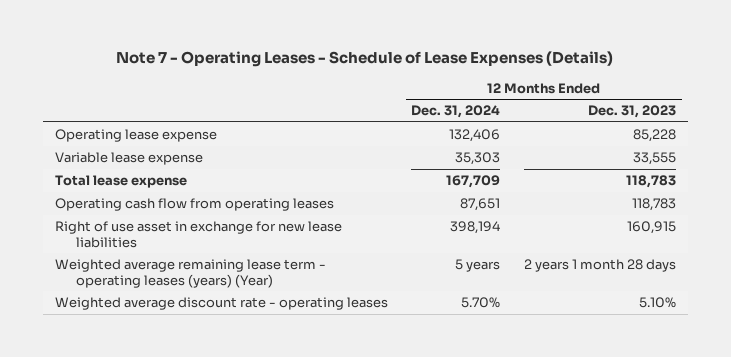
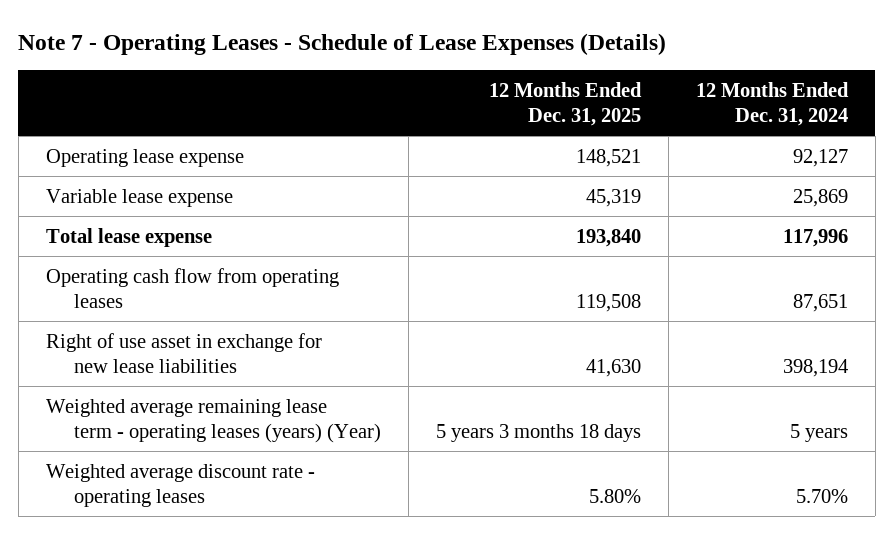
- | 12 Months Ended Dec. 31, 2024 | 12 Months Ended Dec. 31, 2023
+ | 12 Months Ended Dec. 31, 2025 | 12 Months Ended Dec. 31, 2024
- Operating lease expense | 132,406 | 85,228
- Variable lease expense | 35,303 | 33,555
- Total lease expense | 167,709 | 118,783
+ Operating lease expense | 148,521 | 92,127
+ Variable lease expense | 45,319 | 25,869
+ Total lease expense | 193,840 | 117,996

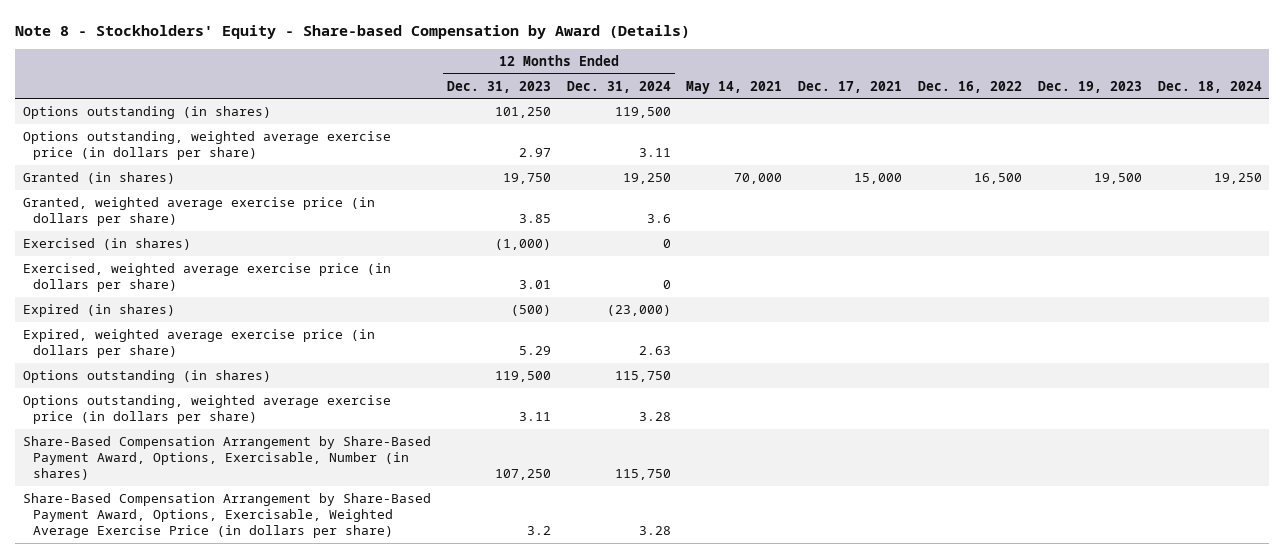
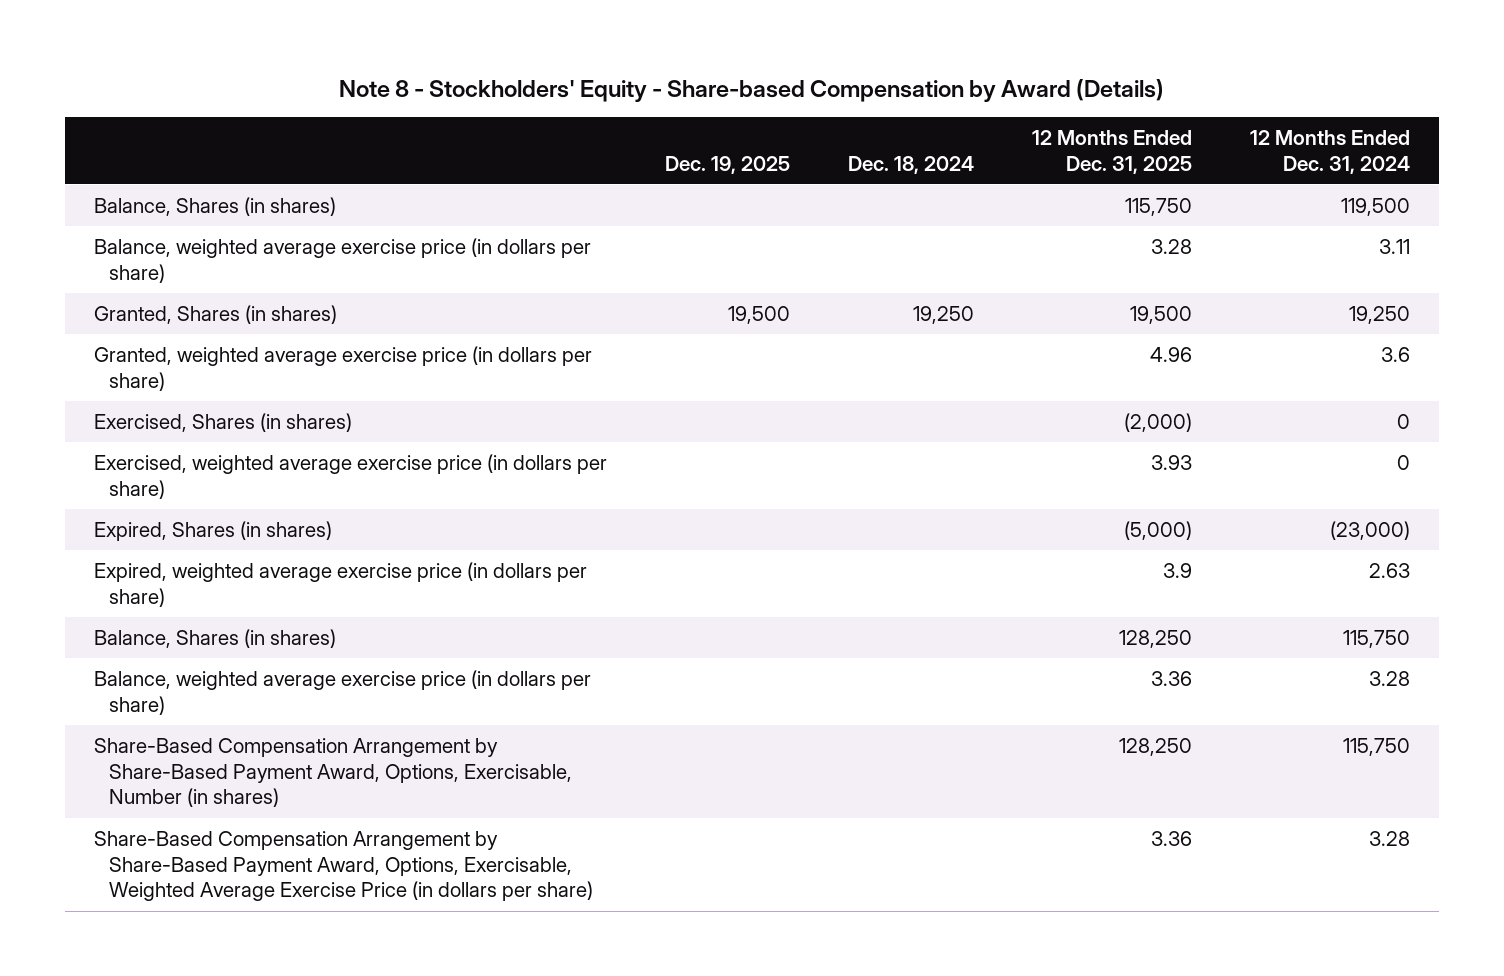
- | 12 Months Ended Dec. 31, 2023 | 12 Months Ended Dec. 31, 2024 | May 14, 2021 | Dec. 17, 2021 | Dec. 16, 2022 | Dec. 19, 2023 | Dec. 18, 2024
+ | Dec. 19, 2025 | Dec. 18, 2024 | 12 Months Ended Dec. 31, 2025 | 12 Months Ended Dec. 31, 2024
- Options outstanding (in shares) | 101,250 | 119,500 | | | | |
- Options outstanding, weighted average exercise price (in dollars per share) | 2.97 | 3.11 | | | | |
- Granted (in shares) | 19,750 | 19,250 | 70,000 | 15,000 | 16,500 | 19,500 | 19,250
+ Balance, Shares (in shares) | | | 115,750 | 119,500
+ Balance, weighted average exercise price (in dollars per share) | | | 3.28 | 3.11
+ Granted, Shares (in shares) | 19,500 | 19,250 | 19,500 | 19,250
- Exercised (in shares) | (1,000) | 0 | | | | |
+ Exercised, Shares (in shares) | | | (2,000) | 0
- Expired (in shares) | (500) | (23,000) | | | | |
+ Expired, Shares (in shares) | | | (5,000) | (23,000)
- Options outstanding (in shares) | 119,500 | 115,750 | | | | |
- Options outstanding, weighted average exercise price (in dollars per share) | 3.11 | 3.28 | | | | |
+ Balance, Shares (in shares) | | | 128,250 | 115,750
+ Balance, weighted average exercise price (in dollars per share) | | | 3.36 | 3.28

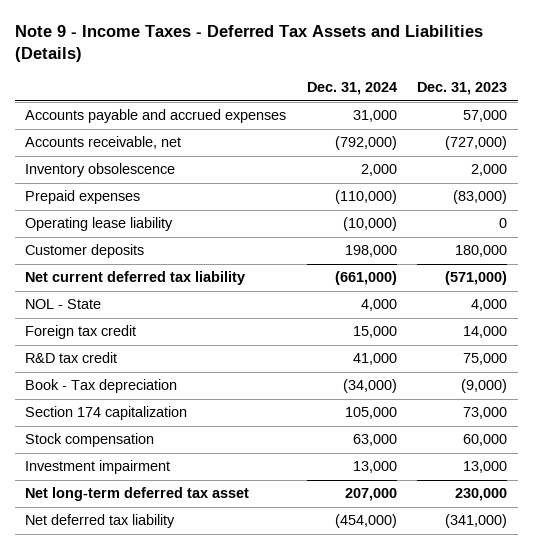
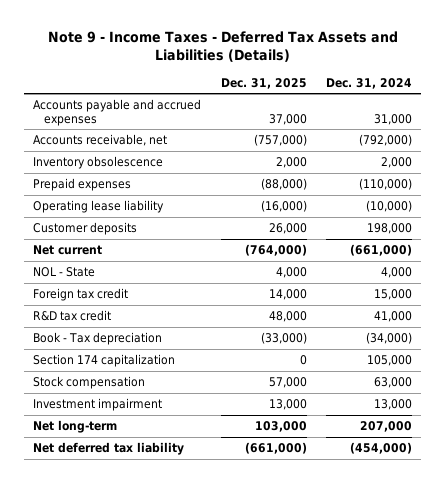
- | Dec. 31, 2024 | Dec. 31, 2023
+ | Dec. 31, 2025 | Dec. 31, 2024
- Net current deferred tax liability | (661,000) | (571,000)
+ Net current | (764,000) | (661,000)
- Net long-term deferred tax asset | 207,000 | 230,000
+ Net long-term | 103,000 | 207,000

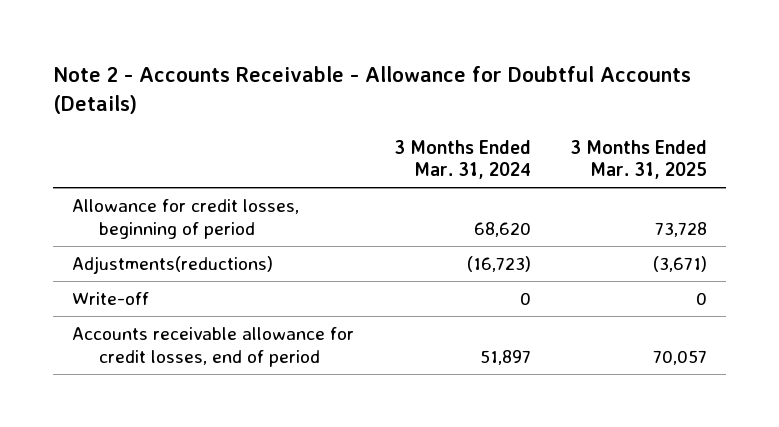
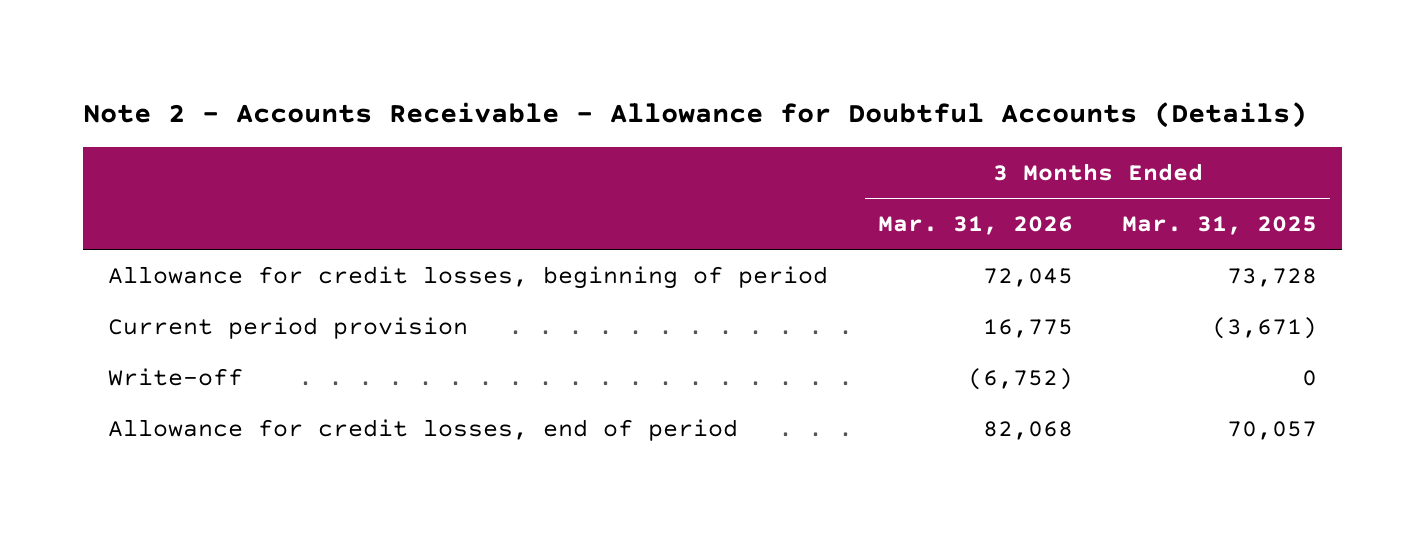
- | 3 Months Ended Mar. 31, 2024 | 3 Months Ended Mar. 31, 2025
+ | 3 Months Ended Mar. 31, 2026 | 3 Months Ended Mar. 31, 2025
- Adjustments(reductions) | (16,723) | (3,671)
+ Current period provision | 16,775 | (3,671)
- Accounts receivable allowance for credit losses, end of period | 51,897 | 70,057
+ Allowance for credit losses, end of period | 82,068 | 70,057

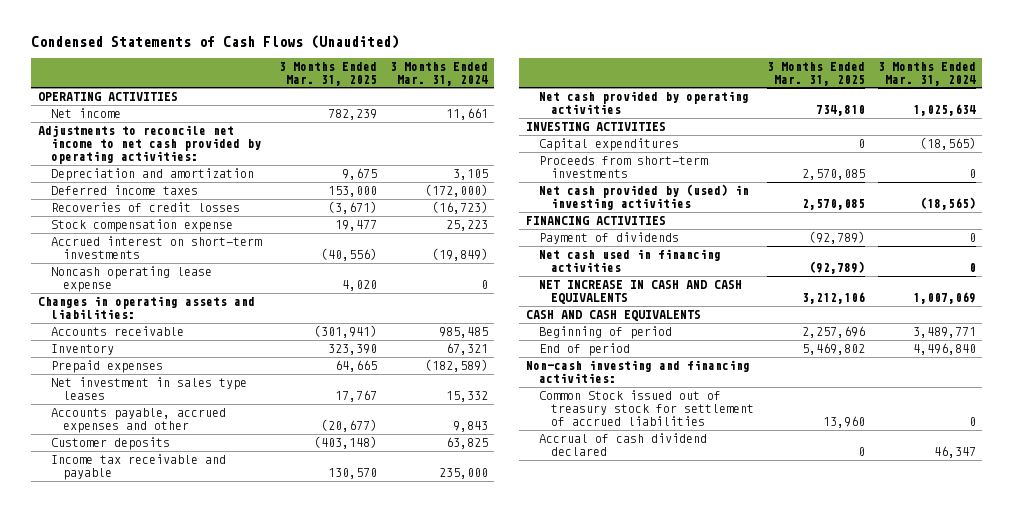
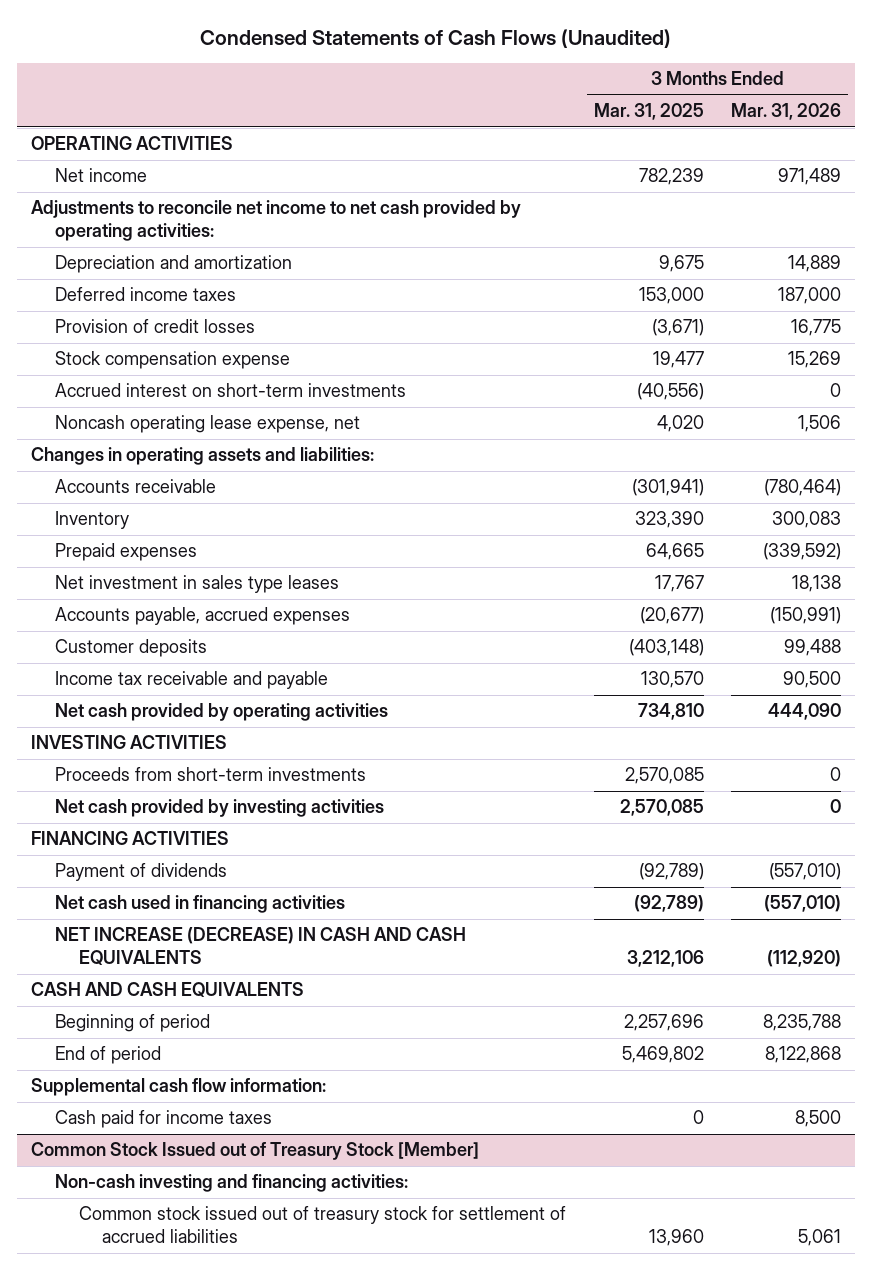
- | 3 Months Ended Mar. 31, 2025 | 3 Months Ended Mar. 31, 2024
+ | 3 Months Ended Mar. 31, 2025 | 3 Months Ended Mar. 31, 2026
- Recoveries of credit losses | (3,671) | (16,723)
+ Provision of credit losses | (3,671) | 16,775
- Noncash operating lease expense | 4,020 | 0
+ Noncash operating lease expense, net | 4,020 | 1,506
- Accounts payable, accrued expenses and other | (20,677) | 9,843
+ Accounts payable, accrued expenses | (20,677) | (150,991)
- Capital expenditures | 0 | (18,565)
- Net cash provided by (used) in investing activities | 2,570,085 | (18,565)
+ Net cash provided by investing activities | 2,570,085 | 0
- NET INCREASE IN CASH AND CASH EQUIVALENTS | 3,212,106 | 1,007,069
+ NET INCREASE (DECREASE) IN CASH AND CASH EQUIVALENTS | 3,212,106 | (112,920)
+ Supplemental cash flow information:
+ Cash paid for income taxes | 0 | 8,500
+ Common Stock Issued out of Treasury Stock [Member]
- Common Stock issued out of treasury stock for settlement of accrued liabilities | 13,960 | 0
- Accrual of cash dividend declared | 0 | 46,347
+ Common stock issued out of treasury stock for settlement of accrued liabilities | 13,960 | 5,061

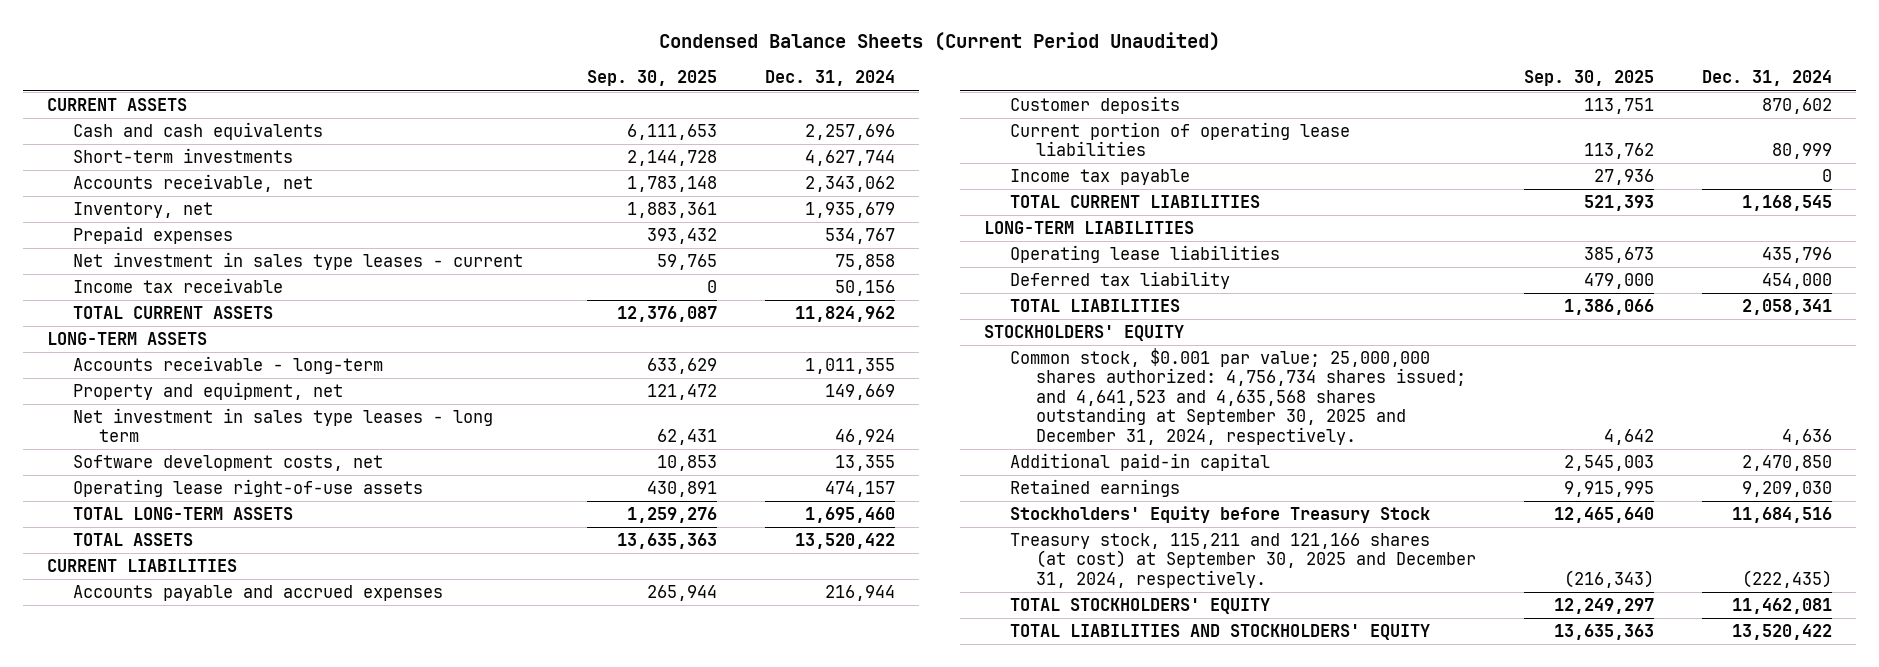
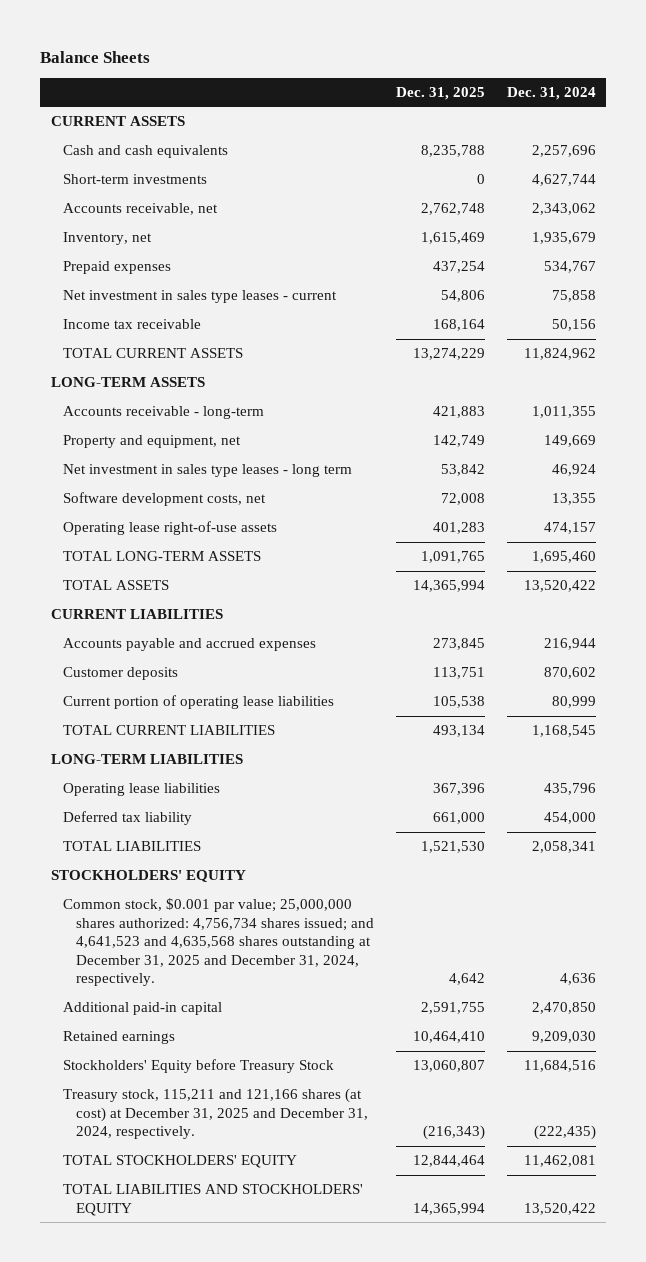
- Condensed Balance Sheets (Current Period Unaudited)
+ Balance Sheets
- | Sep. 30, 2025 | Dec. 31, 2024
+ | Dec. 31, 2025 | Dec. 31, 2024
- Income tax payable | 27,936 | 0
- Common stock, $0.001 par value; 25,000,000 shares authorized: 4,756,734 shares issued; and 4,641,523 and 4,635,568 shares outstanding at September 30, 2025 and December 31, 2024, respectively. | 4,642 | 4,636
+ Common stock, $0.001 par value; 25,000,000 shares authorized: 4,756,734 shares issued; and 4,641,523 and 4,635,568 shares outstanding at December 31, 2025 and December 31, 2024, respectively. | 4,642 | 4,636
- Treasury stock, 115,211 and 121,166 shares (at cost) at September 30, 2025 and December 31, 2024, respectively. | (216,343) | (222,435)
+ Treasury stock, 115,211 and 121,166 shares (at cost) at December 31, 2025 and December 31, 2024, respectively. | (216,343) | (222,435)

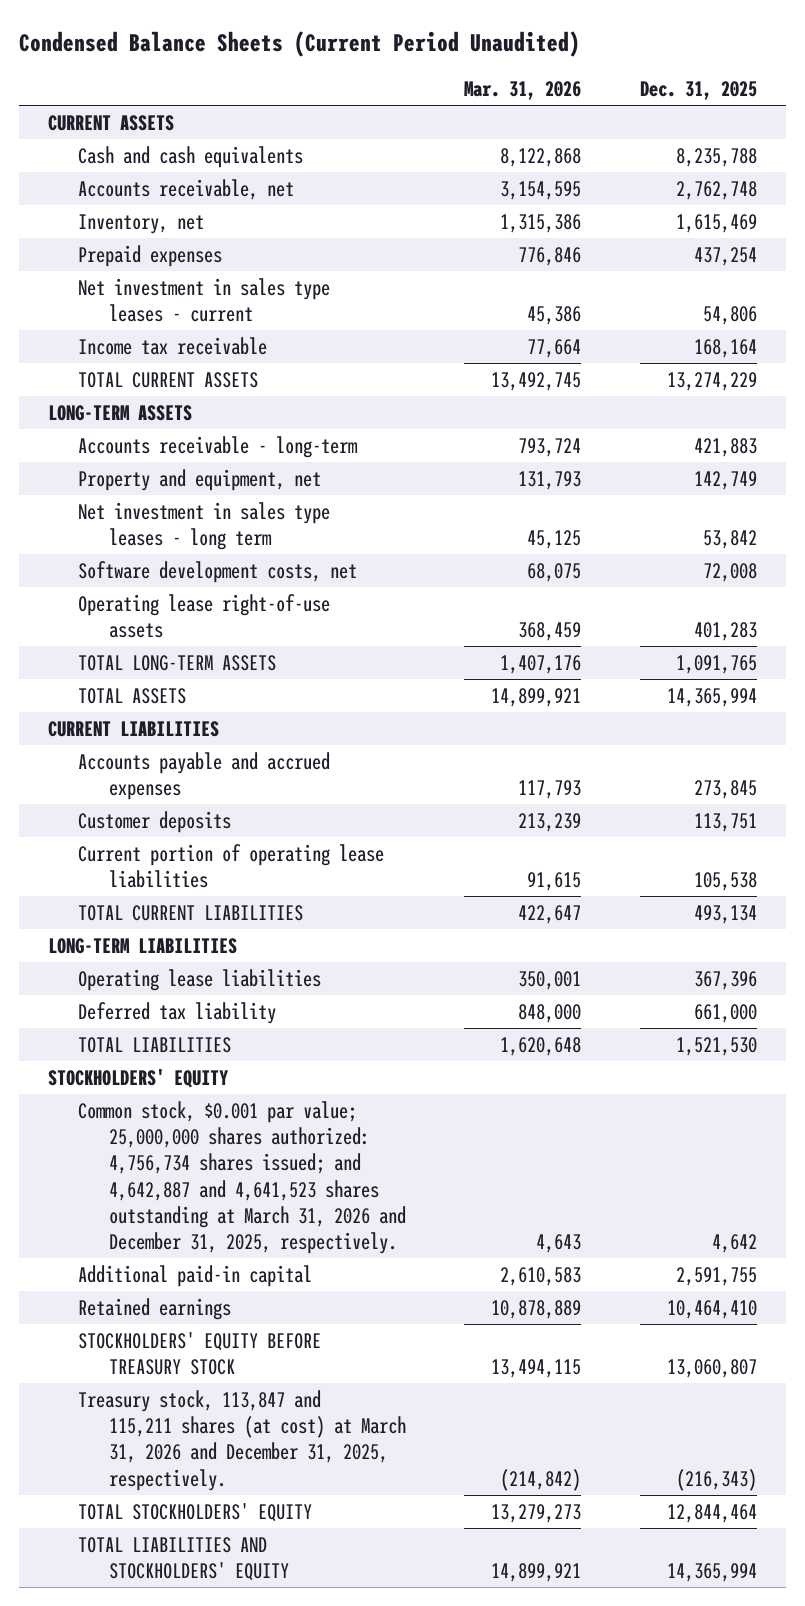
- Balance Sheets
+ Condensed Balance Sheets (Current Period Unaudited)
- | Dec. 31, 2025 | Dec. 31, 2024
+ | Mar. 31, 2026 | Dec. 31, 2025
- Short-term investments | 0 | 4,627,744
- Common stock, $0.001 par value; 25,000,000 shares authorized: 4,756,734 shares issued; and 4,641,523 and 4,635,568 shares outstanding at December 31, 2025 and December 31, 2024, respectively. | 4,642 | 4,636
+ Common stock, $0.001 par value; 25,000,000 shares authorized: 4,756,734 shares issued; and 4,642,887 and 4,641,523 shares outstanding at March 31, 2026 and December 31, 2025, respectively. | 4,643 | 4,642
- Stockholders' Equity before Treasury Stock | 13,060,807 | 11,684,516
- Treasury stock, 115,211 and 121,166 shares (at cost) at December 31, 2025 and December 31, 2024, respectively. | (216,343) | (222,435)
+ STOCKHOLDERS' EQUITY BEFORE TREASURY STOCK | 13,494,115 | 13,060,807
+ Treasury stock, 113,847 and 115,211 shares (at cost) at March 31, 2026 and December 31, 2025, respectively. | (214,842) | (216,343)

